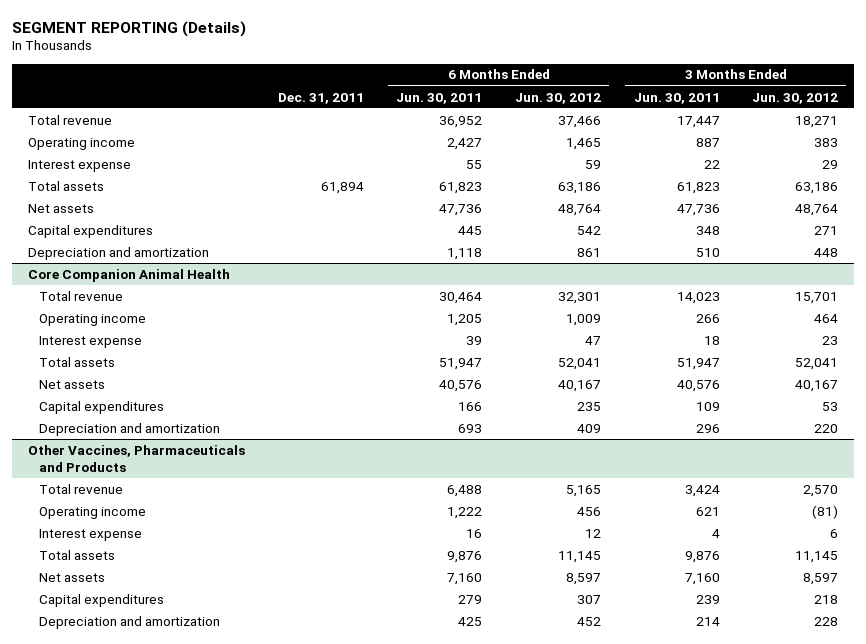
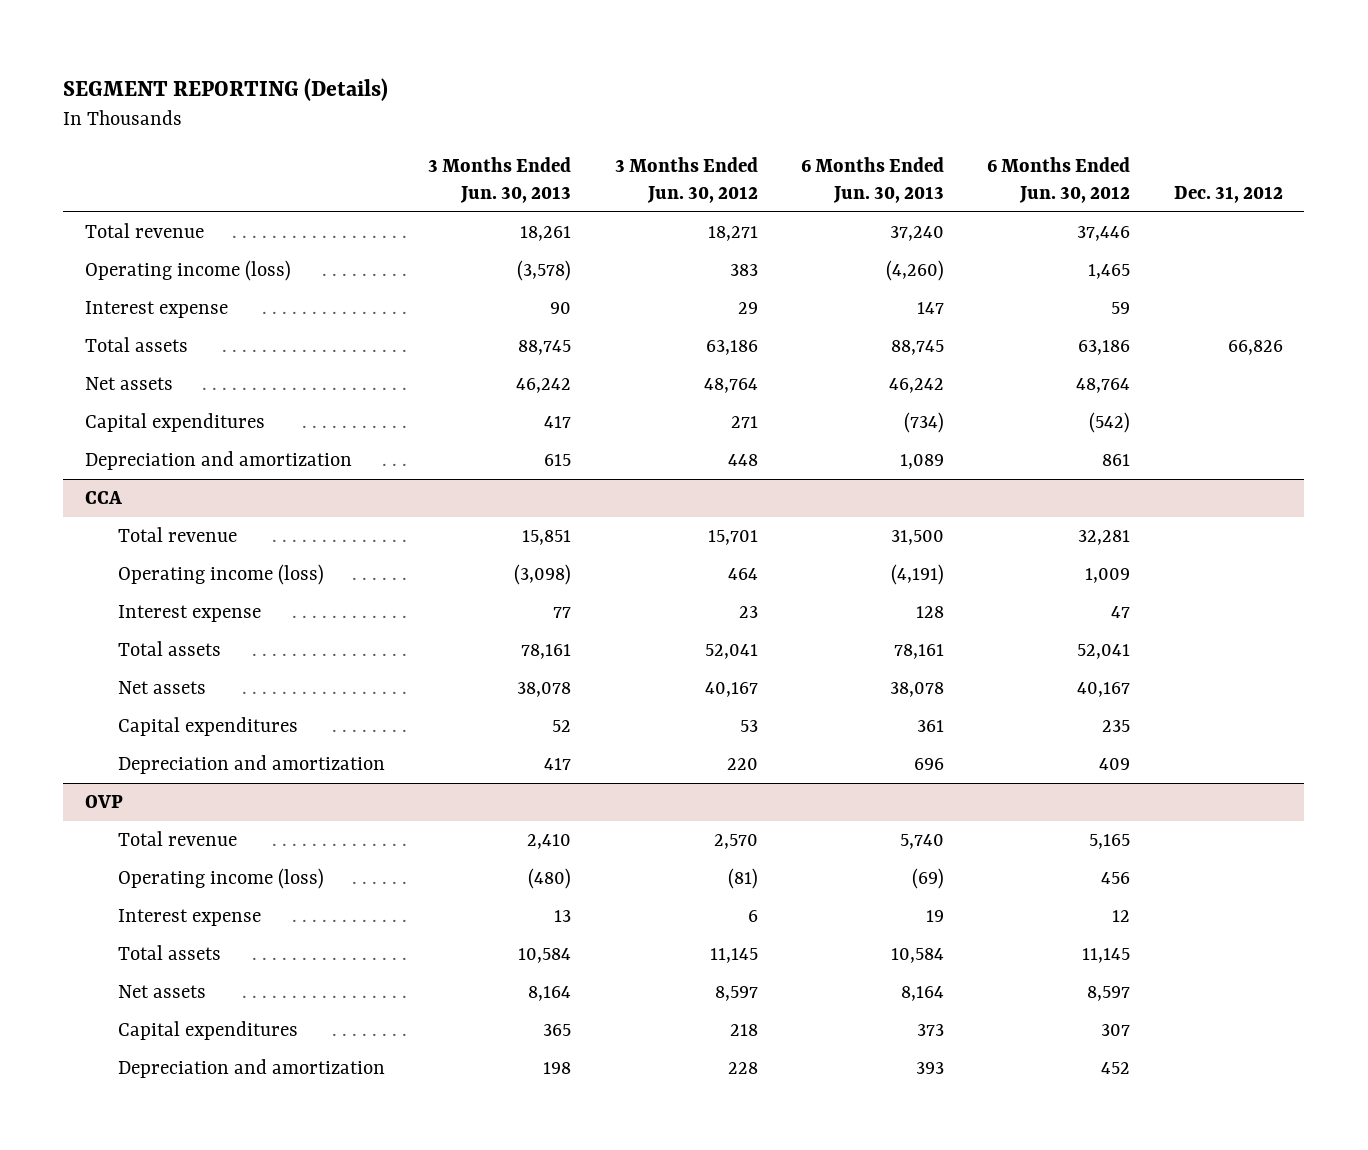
- | Dec. 31, 2011 | 6 Months Ended Jun. 30, 2011 | 6 Months Ended Jun. 30, 2012 | 3 Months Ended Jun. 30, 2011 | 3 Months Ended Jun. 30, 2012
+ | 3 Months Ended Jun. 30, 2013 | 3 Months Ended Jun. 30, 2012 | 6 Months Ended Jun. 30, 2013 | 6 Months Ended Jun. 30, 2012 | Dec. 31, 2012
- Total revenue | | 36,952 | 37,466 | 17,447 | 18,271
- Operating income | | 2,427 | 1,465 | 887 | 383
+ Total revenue | 18,261 | 18,271 | 37,240 | 37,446 |
+ Operating income (loss) | (3,578) | 383 | (4,260) | 1,465 |
- Capital expenditures | | 445 | 542 | 348 | 271
+ Capital expenditures | 417 | 271 | (734) | (542) |
- Core Companion Animal Health
- Total revenue | | 30,464 | 32,301 | 14,023 | 15,701
- Operating income | | 1,205 | 1,009 | 266 | 464
+ CCA
+ Total revenue | 15,851 | 15,701 | 31,500 | 32,281 |
+ Operating income (loss) | (3,098) | 464 | (4,191) | 1,009 |
- Other Vaccines, Pharmaceuticals and Products
+ OVP
- Operating income | | 1,222 | 456 | 621 | (81)
+ Operating income (loss) | (480) | (81) | (69) | 456 |

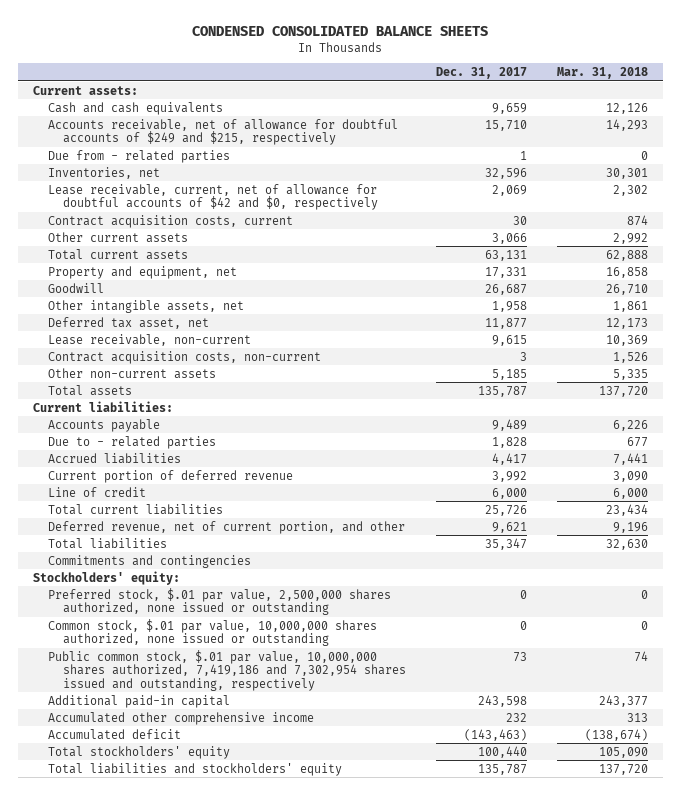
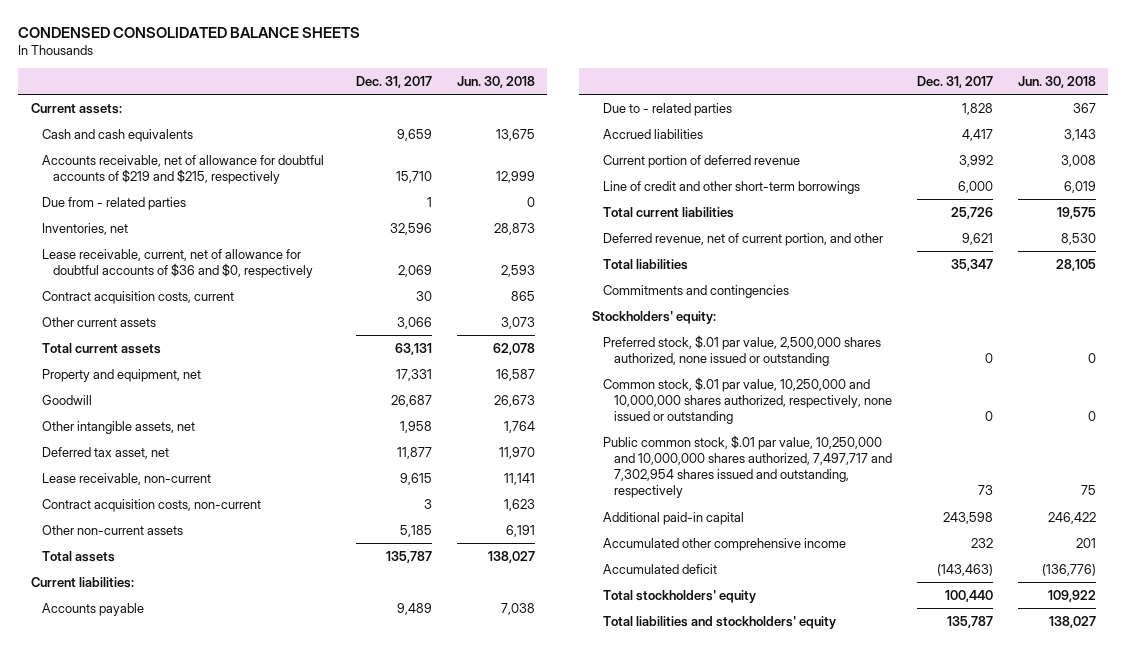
- | Dec. 31, 2017 | Mar. 31, 2018
+ | Dec. 31, 2017 | Jun. 30, 2018
- Accounts receivable, net of allowance for doubtful accounts of $249 and $215, respectively | 15,710 | 14,293
+ Accounts receivable, net of allowance for doubtful accounts of $219 and $215, respectively | 15,710 | 12,999
- Lease receivable, current, net of allowance for doubtful accounts of $42 and $0, respectively | 2,069 | 2,302
+ Lease receivable, current, net of allowance for doubtful accounts of $36 and $0, respectively | 2,069 | 2,593
- Line of credit | 6,000 | 6,000
+ Line of credit and other short-term borrowings | 6,000 | 6,019
- Common stock, $.01 par value, 10,000,000 shares authorized, none issued or outstanding | 0 | 0
- Public common stock, $.01 par value, 10,000,000 shares authorized, 7,419,186 and 7,302,954 shares issued and outstanding, respectively | 73 | 74
+ Common stock, $.01 par value, 10,250,000 and 10,000,000 shares authorized, respectively, none issued or outstanding | 0 | 0
+ Public common stock, $.01 par value, 10,250,000 and 10,000,000 shares authorized, 7,497,717 and 7,302,954 shares issued and outstanding, respectively | 73 | 75

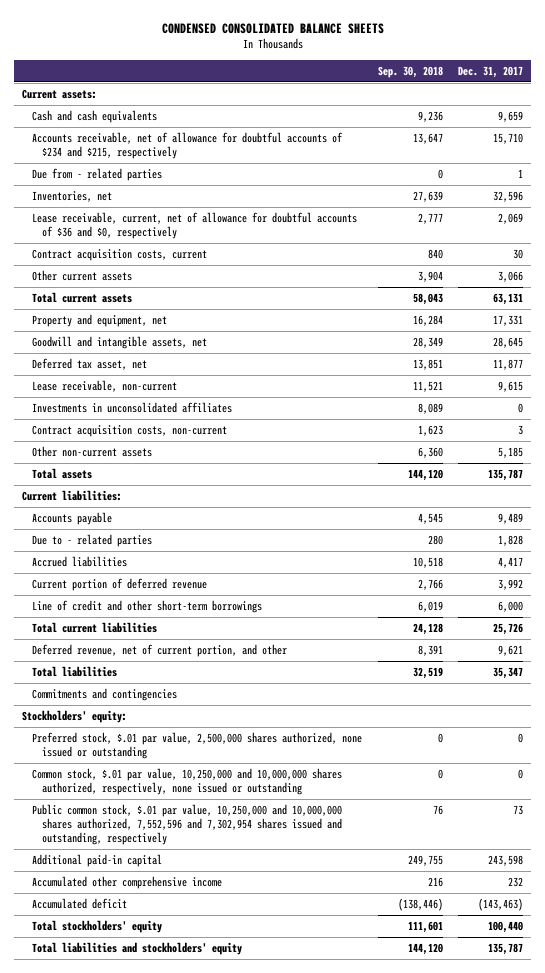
- | Dec. 31, 2017 | Jun. 30, 2018
+ | Sep. 30, 2018 | Dec. 31, 2017
- Accounts receivable, net of allowance for doubtful accounts of $219 and $215, respectively | 15,710 | 12,999
+ Accounts receivable, net of allowance for doubtful accounts of $234 and $215, respectively | 13,647 | 15,710
- Goodwill | 26,687 | 26,673
- Other intangible assets, net | 1,958 | 1,764
+ Goodwill and intangible assets, net | 28,349 | 28,645
+ Investments in unconsolidated affiliates | 8,089 | 0
- Public common stock, $.01 par value, 10,250,000 and 10,000,000 shares authorized, 7,497,717 and 7,302,954 shares issued and outstanding, respectively | 73 | 75
+ Public common stock, $.01 par value, 10,250,000 and 10,000,000 shares authorized, 7,552,596 and 7,302,954 shares issued and outstanding, respectively | 76 | 73

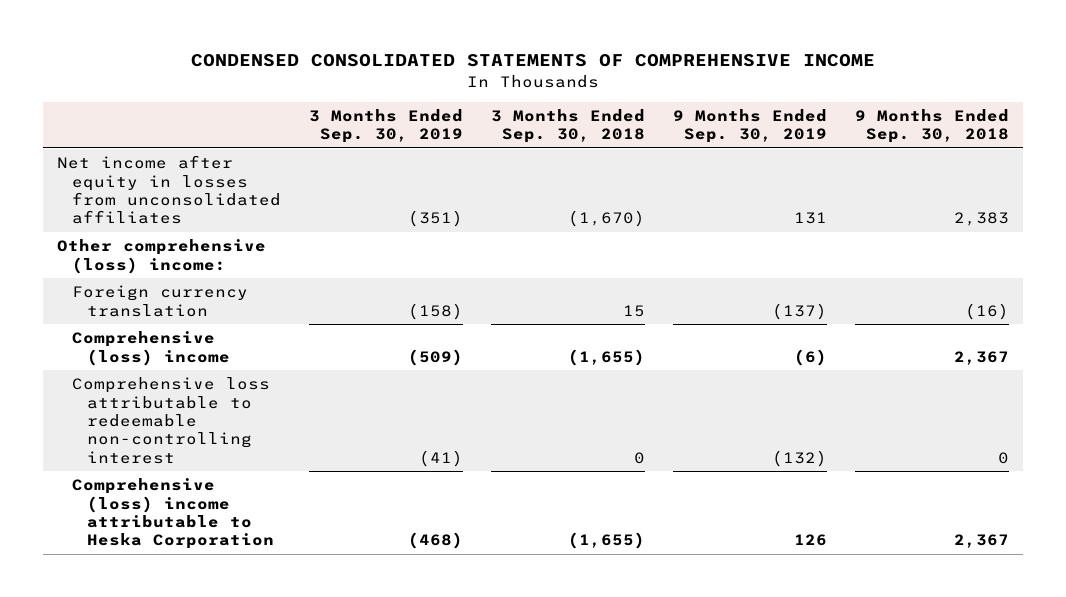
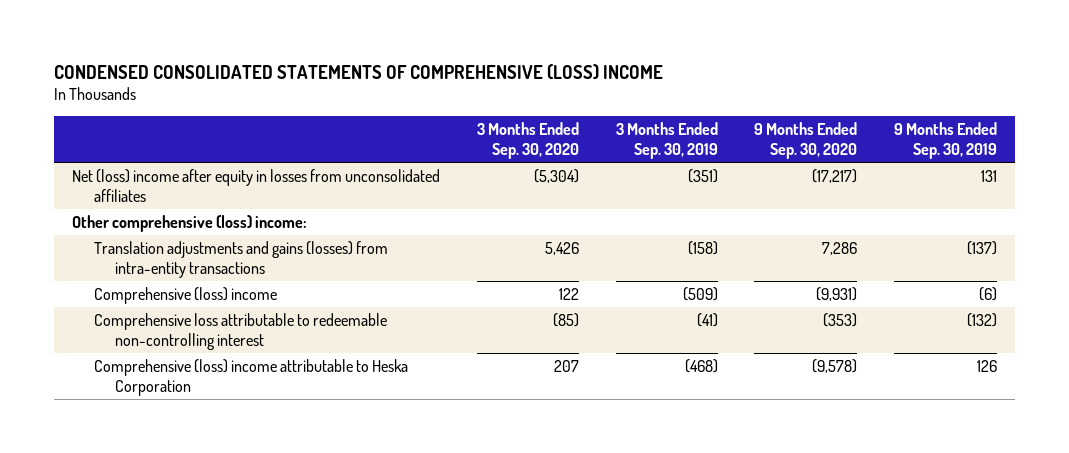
- CONDENSED CONSOLIDATED STATEMENTS OF COMPREHENSIVE INCOME
+ CONDENSED CONSOLIDATED STATEMENTS OF COMPREHENSIVE (LOSS) INCOME
- | 3 Months Ended Sep. 30, 2019 | 3 Months Ended Sep. 30, 2018 | 9 Months Ended Sep. 30, 2019 | 9 Months Ended Sep. 30, 2018
+ | 3 Months Ended Sep. 30, 2020 | 3 Months Ended Sep. 30, 2019 | 9 Months Ended Sep. 30, 2020 | 9 Months Ended Sep. 30, 2019
- Net income after equity in losses from unconsolidated affiliates | (351) | (1,670) | 131 | 2,383
+ Net (loss) income after equity in losses from unconsolidated affiliates | (5,304) | (351) | (17,217) | 131
- Foreign currency translation | (158) | 15 | (137) | (16)
+ Translation adjustments and gains (losses) from intra-entity transactions | 5,426 | (158) | 7,286 | (137)

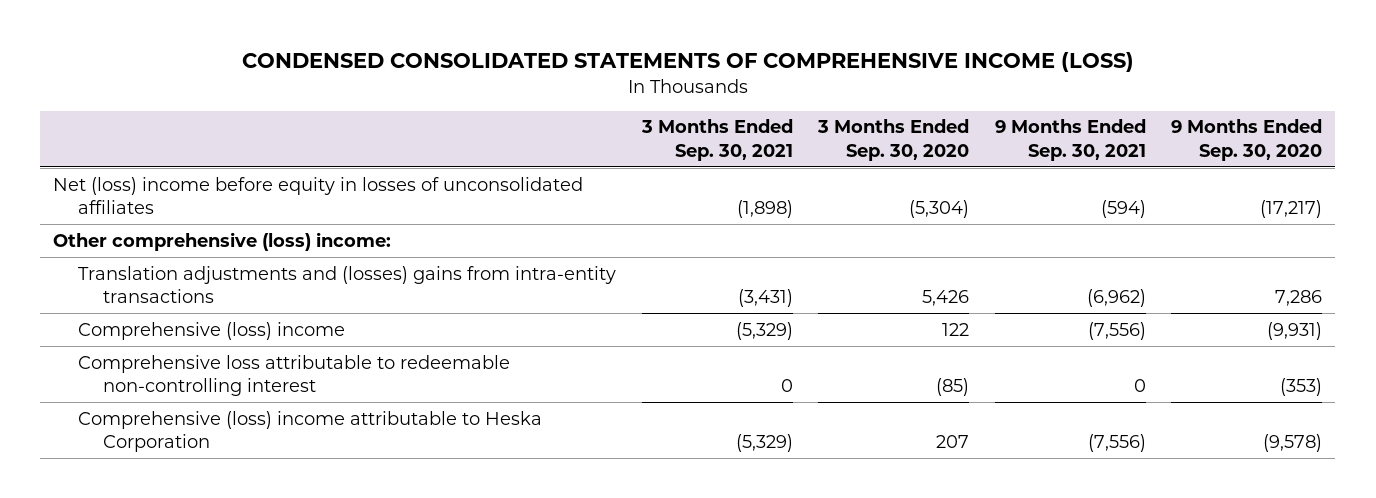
- CONDENSED CONSOLIDATED STATEMENTS OF COMPREHENSIVE (LOSS) INCOME
+ CONDENSED CONSOLIDATED STATEMENTS OF COMPREHENSIVE INCOME (LOSS)
- | 3 Months Ended Sep. 30, 2020 | 3 Months Ended Sep. 30, 2019 | 9 Months Ended Sep. 30, 2020 | 9 Months Ended Sep. 30, 2019
+ | 3 Months Ended Sep. 30, 2021 | 3 Months Ended Sep. 30, 2020 | 9 Months Ended Sep. 30, 2021 | 9 Months Ended Sep. 30, 2020
- Net (loss) income after equity in losses from unconsolidated affiliates | (5,304) | (351) | (17,217) | 131
+ Net (loss) income before equity in losses of unconsolidated affiliates | (1,898) | (5,304) | (594) | (17,217)
- Translation adjustments and gains (losses) from intra-entity transactions | 5,426 | (158) | 7,286 | (137)
+ Translation adjustments and (losses) gains from intra-entity transactions | (3,431) | 5,426 | (6,962) | 7,286

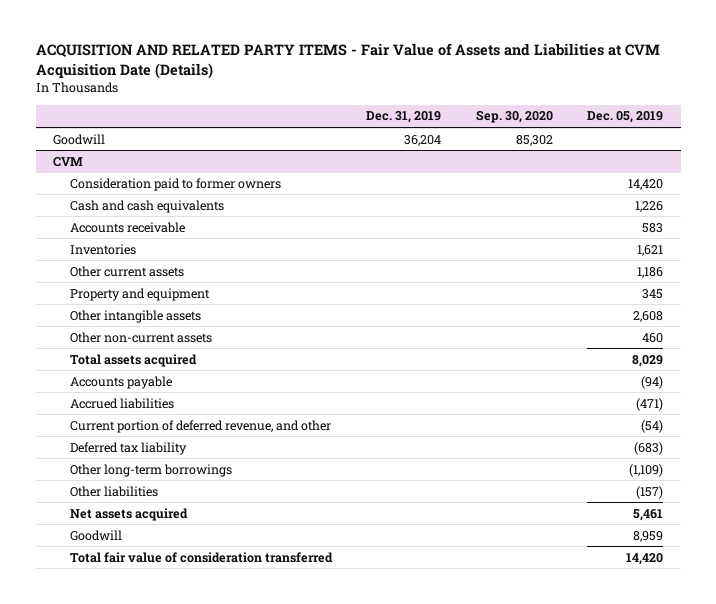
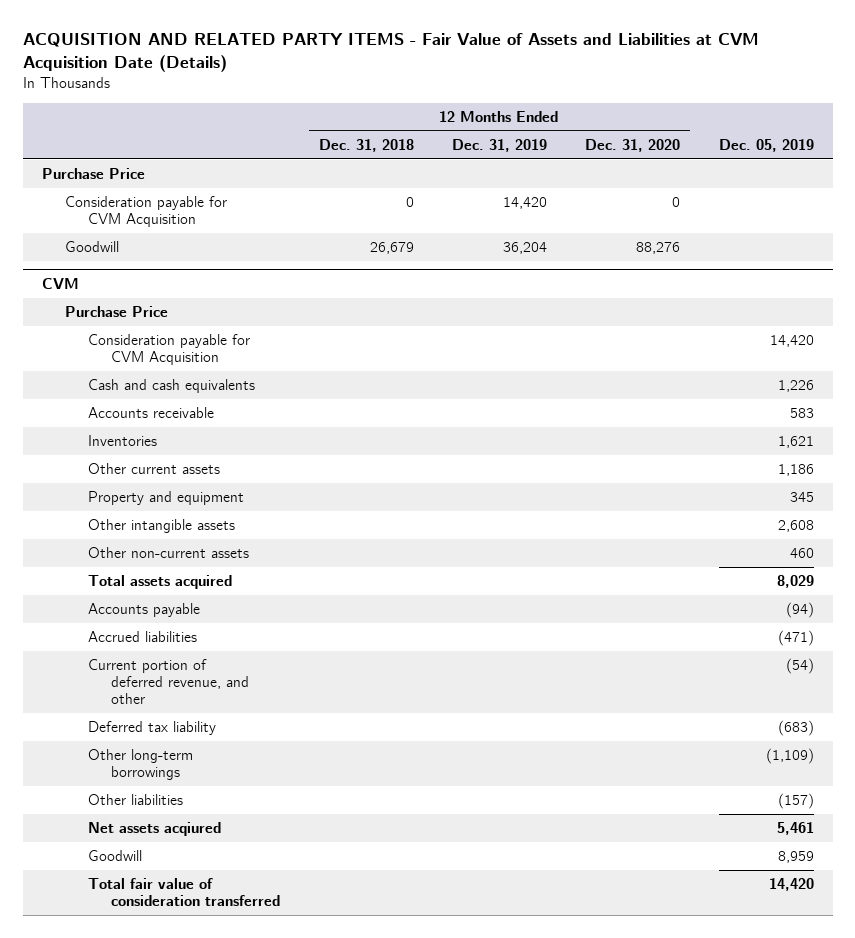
- | Dec. 31, 2019 | Sep. 30, 2020 | Dec. 05, 2019
+ | 12 Months Ended Dec. 31, 2018 | 12 Months Ended Dec. 31, 2019 | 12 Months Ended Dec. 31, 2020 | Dec. 05, 2019
+ Purchase Price
+ Consideration payable for CVM Acquisition | 0 | 14,420 | 0 |
@ CVM
- Consideration paid to former owners | | | 14,420
+ Purchase Price
+ Consideration payable for CVM Acquisition | | | | 14,420
- Net assets acquired | | | 5,461
+ Net assets acqiured | | | | 5,461

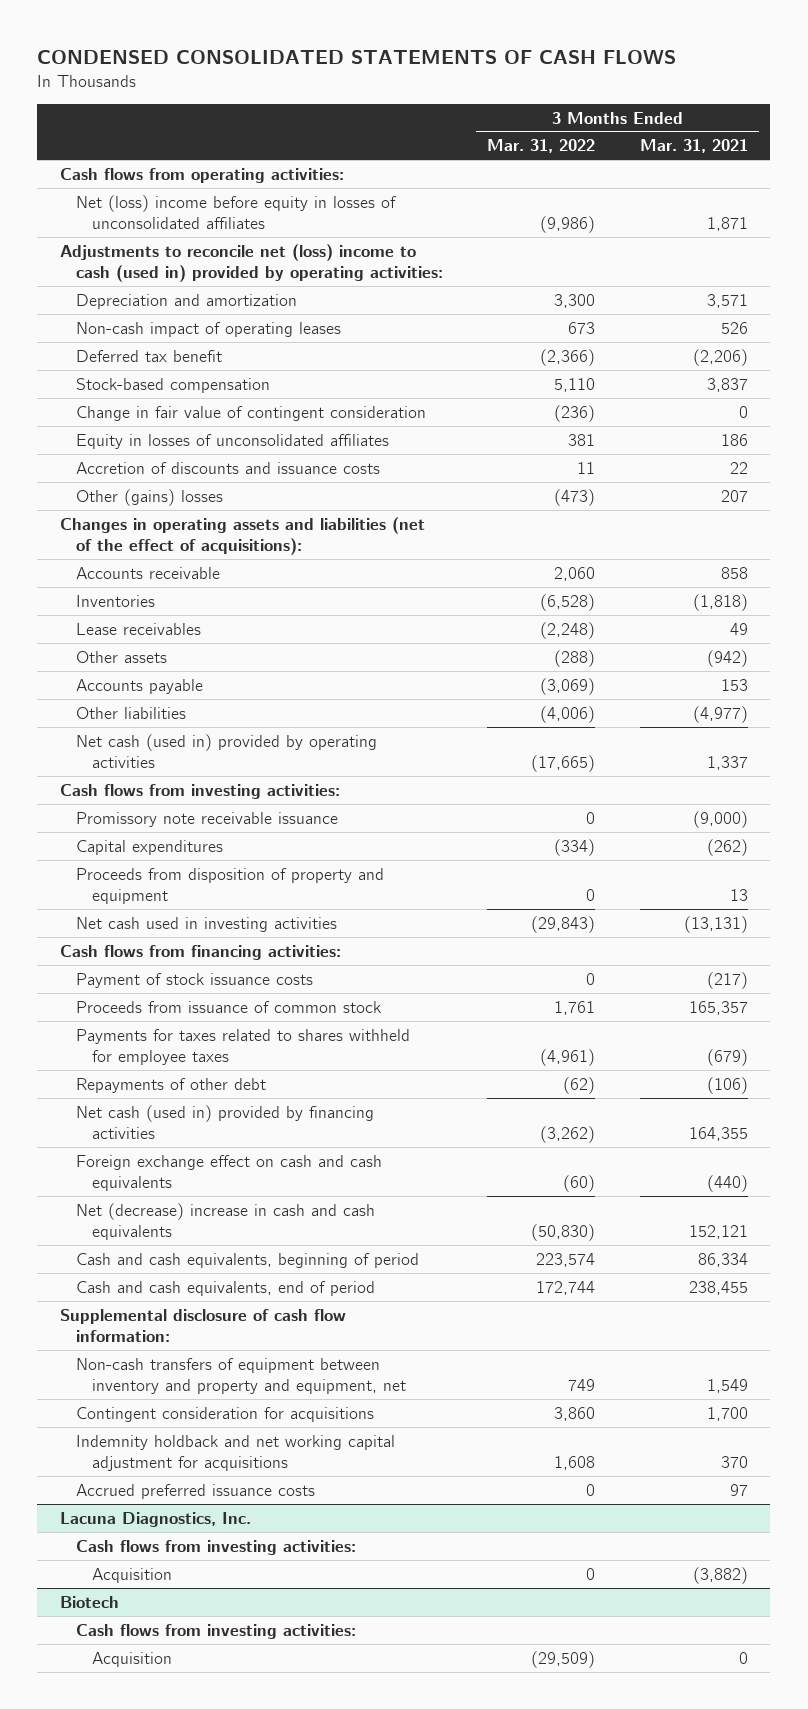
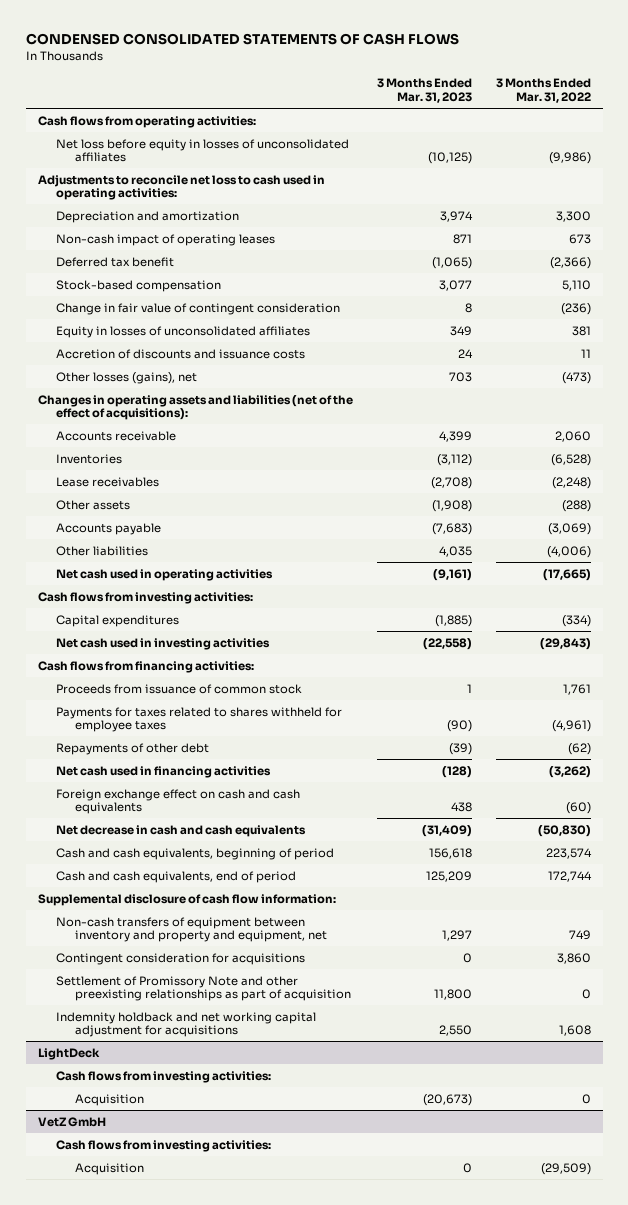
- | 3 Months Ended Mar. 31, 2022 | 3 Months Ended Mar. 31, 2021
+ | 3 Months Ended Mar. 31, 2023 | 3 Months Ended Mar. 31, 2022
- Net (loss) income before equity in losses of unconsolidated affiliates | (9,986) | 1,871
- Adjustments to reconcile net (loss) income to cash (used in) provided by operating activities:
+ Net loss before equity in losses of unconsolidated affiliates | (10,125) | (9,986)
+ Adjustments to reconcile net loss to cash used in operating activities:
- Other (gains) losses | (473) | 207
+ Other losses (gains), net | 703 | (473)
- Net cash (used in) provided by operating activities | (17,665) | 1,337
+ Net cash used in operating activities | (9,161) | (17,665)
- Promissory note receivable issuance | 0 | (9,000)
- Proceeds from disposition of property and equipment | 0 | 13
- Payment of stock issuance costs | 0 | (217)
- Net cash (used in) provided by financing activities | (3,262) | 164,355
+ Net cash used in financing activities | (128) | (3,262)
- Net (decrease) increase in cash and cash equivalents | (50,830) | 152,121
+ Net decrease in cash and cash equivalents | (31,409) | (50,830)
+ Settlement of Promissory Note and other preexisting relationships as part of acquisition | 11,800 | 0
- Accrued preferred issuance costs | 0 | 97
- Lacuna Diagnostics, Inc.
+ LightDeck
- Biotech
+ VetZ GmbH

